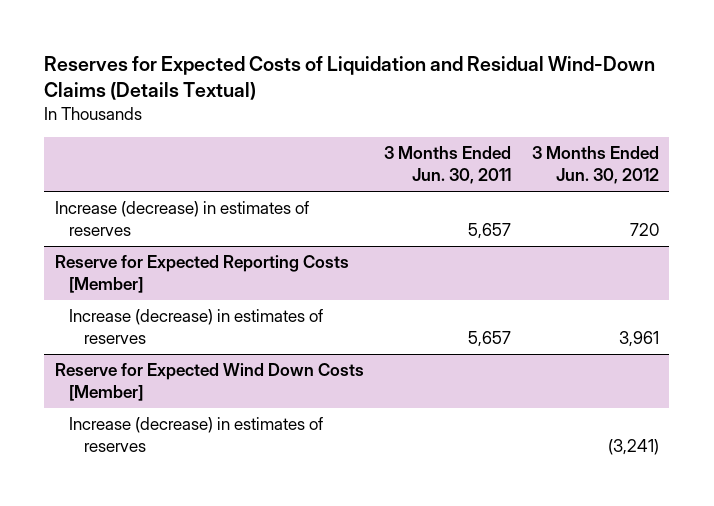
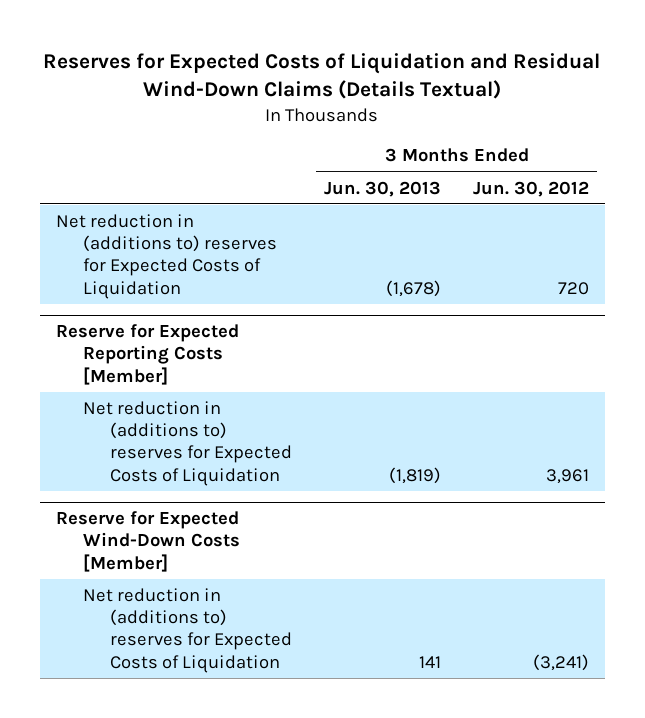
- | 3 Months Ended Jun. 30, 2011 | 3 Months Ended Jun. 30, 2012
+ | 3 Months Ended Jun. 30, 2013 | 3 Months Ended Jun. 30, 2012
- Increase (decrease) in estimates of reserves | 5,657 | 720
+ Net reduction in (additions to) reserves for Expected Costs of Liquidation | (1,678) | 720
@ Reserve for Expected Reporting Costs [Member]
- Increase (decrease) in estimates of reserves | 5,657 | 3,961
- Reserve for Expected Wind Down Costs [Member]
- Increase (decrease) in estimates of reserves | | (3,241)
@ Reserve for Expected Reporting Costs [Member]
+ Net reduction in (additions to) reserves for Expected Costs of Liquidation | (1,819) | 3,961
+ Reserve for Expected Wind-Down Costs [Member]
+ Net reduction in (additions to) reserves for Expected Costs of Liquidation | 141 | (3,241)

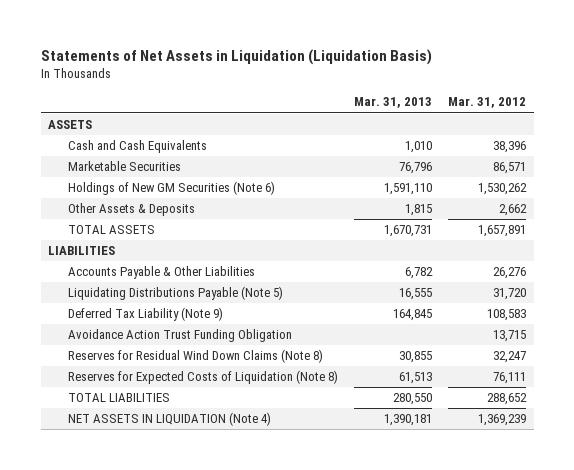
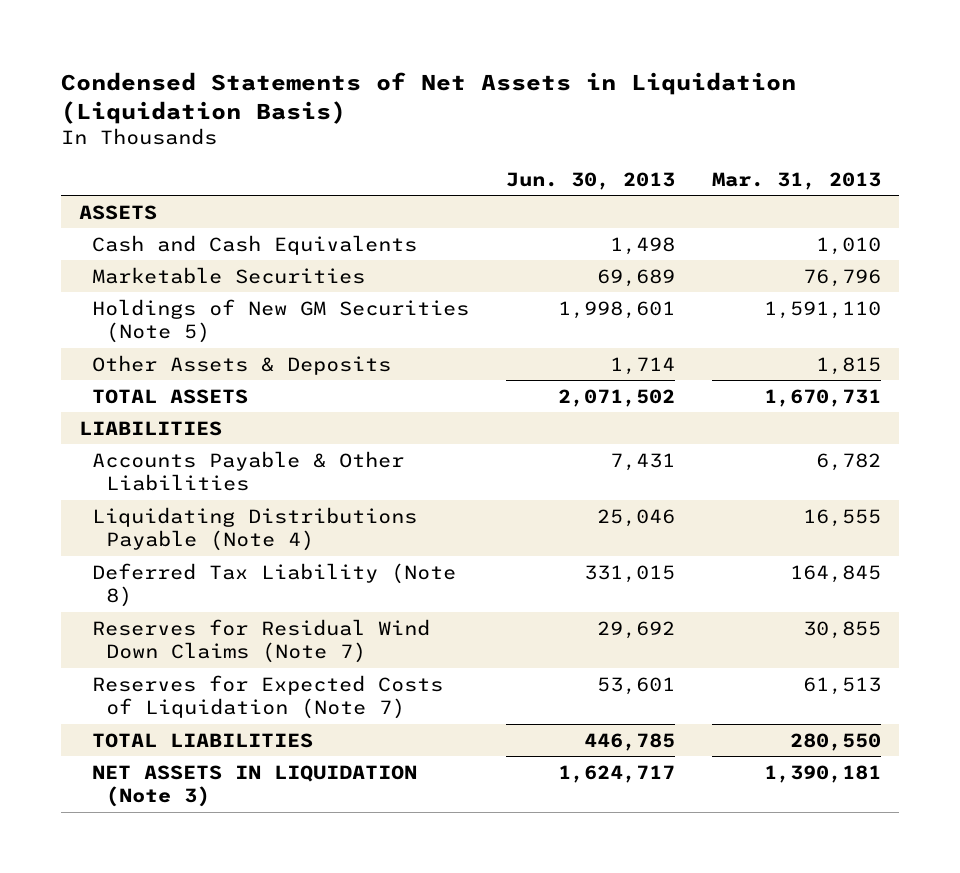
- Statements of Net Assets in Liquidation (Liquidation Basis)
+ Condensed Statements of Net Assets in Liquidation (Liquidation Basis)
- | Mar. 31, 2013 | Mar. 31, 2012
+ | Jun. 30, 2013 | Mar. 31, 2013
- Holdings of New GM Securities (Note 6) | 1,591,110 | 1,530,262
+ Holdings of New GM Securities (Note 5) | 1,998,601 | 1,591,110
- Liquidating Distributions Payable (Note 5) | 16,555 | 31,720
- Deferred Tax Liability (Note 9) | 164,845 | 108,583
- Avoidance Action Trust Funding Obligation | | 13,715
- Reserves for Residual Wind Down Claims (Note 8) | 30,855 | 32,247
- Reserves for Expected Costs of Liquidation (Note 8) | 61,513 | 76,111
+ Liquidating Distributions Payable (Note 4) | 25,046 | 16,555
+ Deferred Tax Liability (Note 8) | 331,015 | 164,845
+ Reserves for Residual Wind Down Claims (Note 7) | 29,692 | 30,855
+ Reserves for Expected Costs of Liquidation (Note 7) | 53,601 | 61,513
- NET ASSETS IN LIQUIDATION (Note 4) | 1,390,181 | 1,369,239
+ NET ASSETS IN LIQUIDATION (Note 3) | 1,624,717 | 1,390,181

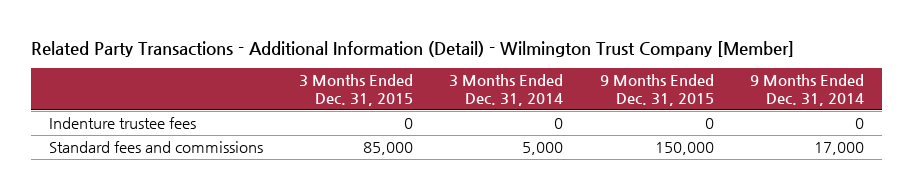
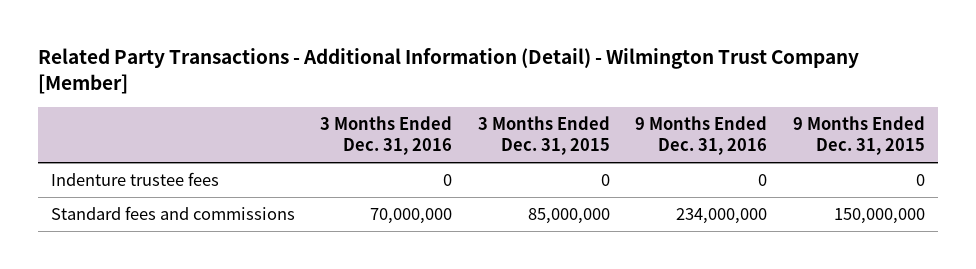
- | 3 Months Ended Dec. 31, 2015 | 3 Months Ended Dec. 31, 2014 | 9 Months Ended Dec. 31, 2015 | 9 Months Ended Dec. 31, 2014
+ | 3 Months Ended Dec. 31, 2016 | 3 Months Ended Dec. 31, 2015 | 9 Months Ended Dec. 31, 2016 | 9 Months Ended Dec. 31, 2015
- Standard fees and commissions | 85,000 | 5,000 | 150,000 | 17,000
+ Standard fees and commissions | 70,000,000 | 85,000,000 | 234,000,000 | 150,000,000

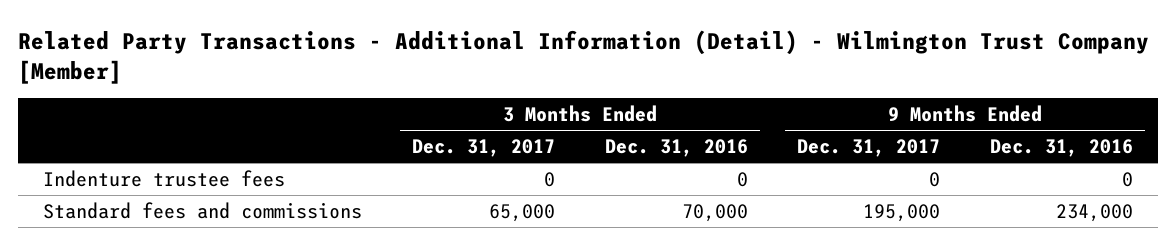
- | 3 Months Ended Dec. 31, 2016 | 3 Months Ended Dec. 31, 2015 | 9 Months Ended Dec. 31, 2016 | 9 Months Ended Dec. 31, 2015
+ | 3 Months Ended Dec. 31, 2017 | 3 Months Ended Dec. 31, 2016 | 9 Months Ended Dec. 31, 2017 | 9 Months Ended Dec. 31, 2016
- Standard fees and commissions | 70,000,000 | 85,000,000 | 234,000,000 | 150,000,000
+ Standard fees and commissions | 65,000 | 70,000 | 195,000 | 234,000

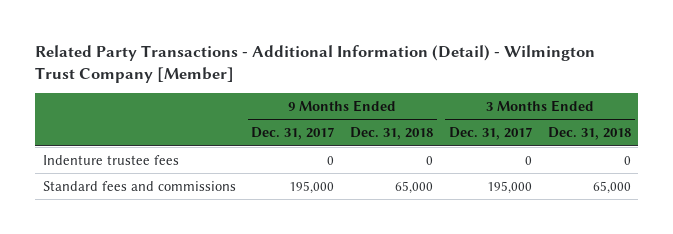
- | 3 Months Ended Dec. 31, 2017 | 3 Months Ended Dec. 31, 2016 | 9 Months Ended Dec. 31, 2017 | 9 Months Ended Dec. 31, 2016
+ | 9 Months Ended Dec. 31, 2017 | 9 Months Ended Dec. 31, 2018 | 3 Months Ended Dec. 31, 2017 | 3 Months Ended Dec. 31, 2018
- Standard fees and commissions | 65,000 | 70,000 | 195,000 | 234,000
+ Standard fees and commissions | 195,000 | 65,000 | 195,000 | 65,000

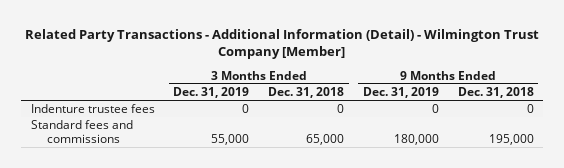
- | 9 Months Ended Dec. 31, 2017 | 9 Months Ended Dec. 31, 2018 | 3 Months Ended Dec. 31, 2017 | 3 Months Ended Dec. 31, 2018
+ | 3 Months Ended Dec. 31, 2019 | 3 Months Ended Dec. 31, 2018 | 9 Months Ended Dec. 31, 2019 | 9 Months Ended Dec. 31, 2018
- Standard fees and commissions | 195,000 | 65,000 | 195,000 | 65,000
+ Standard fees and commissions | 55,000 | 65,000 | 180,000 | 195,000

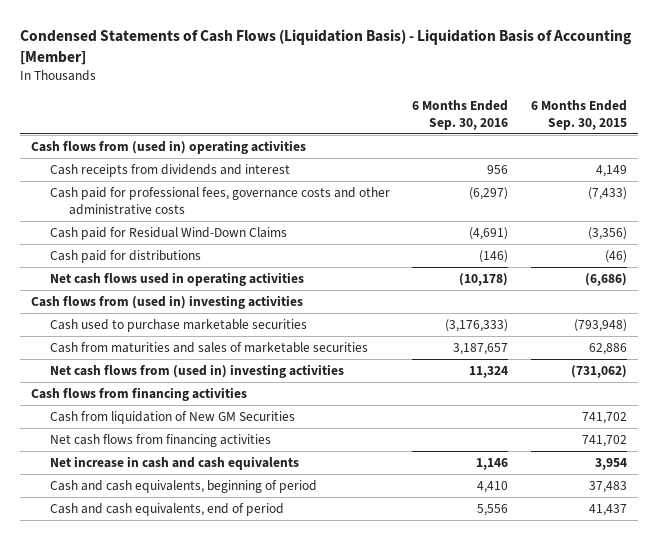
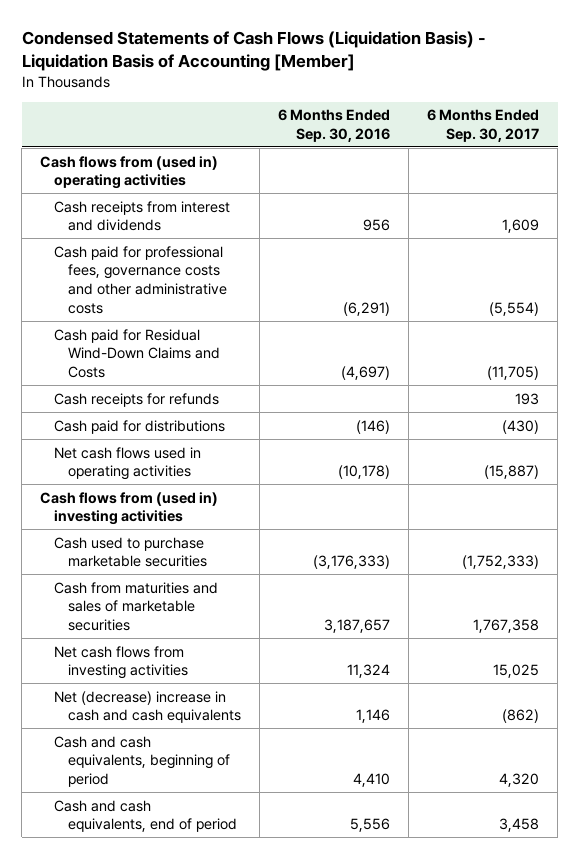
- | 6 Months Ended Sep. 30, 2016 | 6 Months Ended Sep. 30, 2015
+ | 6 Months Ended Sep. 30, 2016 | 6 Months Ended Sep. 30, 2017
- Cash receipts from dividends and interest | 956 | 4,149
- Cash paid for professional fees, governance costs and other administrative costs | (6,297) | (7,433)
- Cash paid for Residual Wind-Down Claims | (4,691) | (3,356)
+ Cash receipts from interest and dividends | 956 | 1,609
+ Cash paid for professional fees, governance costs and other administrative costs | (6,291) | (5,554)
+ Cash paid for Residual Wind-Down Claims and Costs | (4,697) | (11,705)
+ Cash receipts for refunds | | 193
- Net cash flows from (used in) investing activities | 11,324 | (731,062)
- Cash flows from financing activities
- Cash from liquidation of New GM Securities | | 741,702
- Net cash flows from financing activities | | 741,702
- Net increase in cash and cash equivalents | 1,146 | 3,954
+ Net cash flows from investing activities | 11,324 | 15,025
+ Net (decrease) increase in cash and cash equivalents | 1,146 | (862)

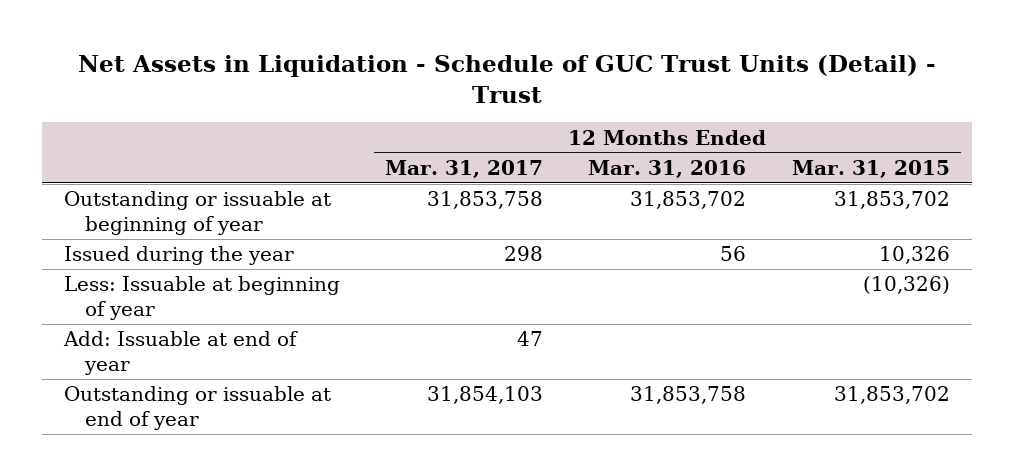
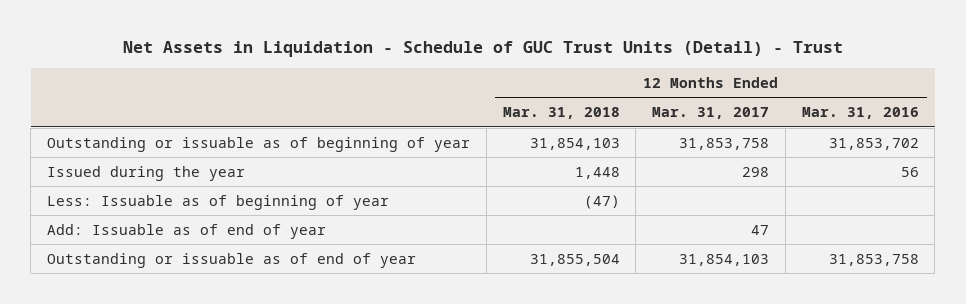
- | 12 Months Ended Mar. 31, 2017 | 12 Months Ended Mar. 31, 2016 | 12 Months Ended Mar. 31, 2015
+ | 12 Months Ended Mar. 31, 2018 | 12 Months Ended Mar. 31, 2017 | 12 Months Ended Mar. 31, 2016
- Outstanding or issuable at beginning of year | 31,853,758 | 31,853,702 | 31,853,702
+ Outstanding or issuable as of beginning of year | 31,854,103 | 31,853,758 | 31,853,702
- Less: Issuable at beginning of year | | | (10,326)
- Add: Issuable at end of year | 47 | |
- Outstanding or issuable at end of year | 31,854,103 | 31,853,758 | 31,853,702
+ Less: Issuable as of beginning of year | (47) | |
+ Add: Issuable as of end of year | | 47 |
+ Outstanding or issuable as of end of year | 31,855,504 | 31,854,103 | 31,853,758

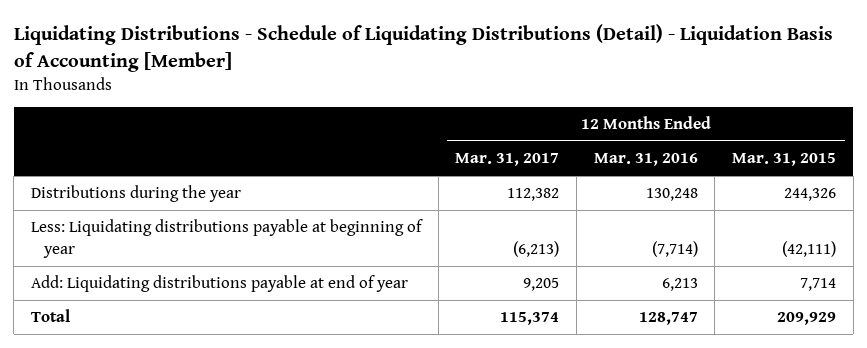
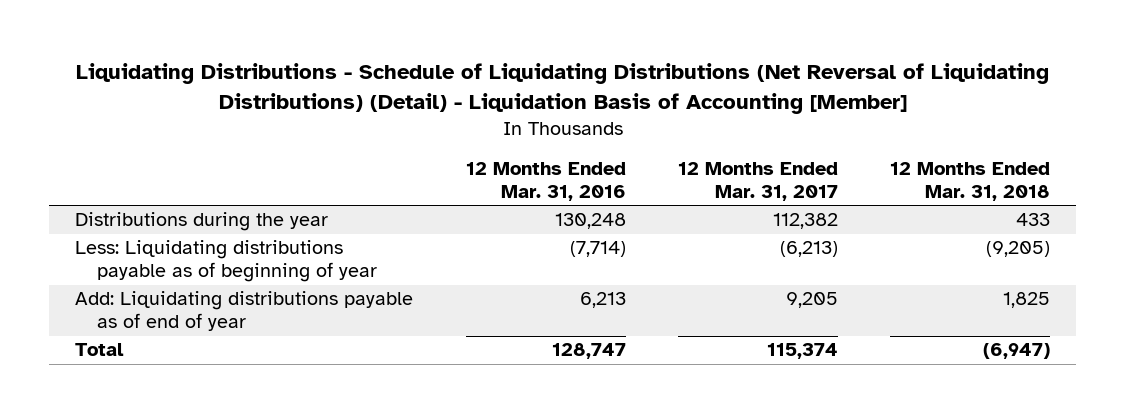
- Liquidating Distributions - Schedule of Liquidating Distributions (Detail) - Liquidation Basis of Accounting [Member]
+ Liquidating Distributions - Schedule of Liquidating Distributions (Net Reversal of Liquidating Distributions) (Detail) - Liquidation Basis of Accounting [Member]
- | 12 Months Ended Mar. 31, 2017 | 12 Months Ended Mar. 31, 2016 | 12 Months Ended Mar. 31, 2015
+ | 12 Months Ended Mar. 31, 2016 | 12 Months Ended Mar. 31, 2017 | 12 Months Ended Mar. 31, 2018
- Less: Liquidating distributions payable at beginning of year | (6,213) | (7,714) | (42,111)
- Add: Liquidating distributions payable at end of year | 9,205 | 6,213 | 7,714
+ Less: Liquidating distributions payable as of beginning of year | (7,714) | (6,213) | (9,205)
+ Add: Liquidating distributions payable as of end of year | 6,213 | 9,205 | 1,825

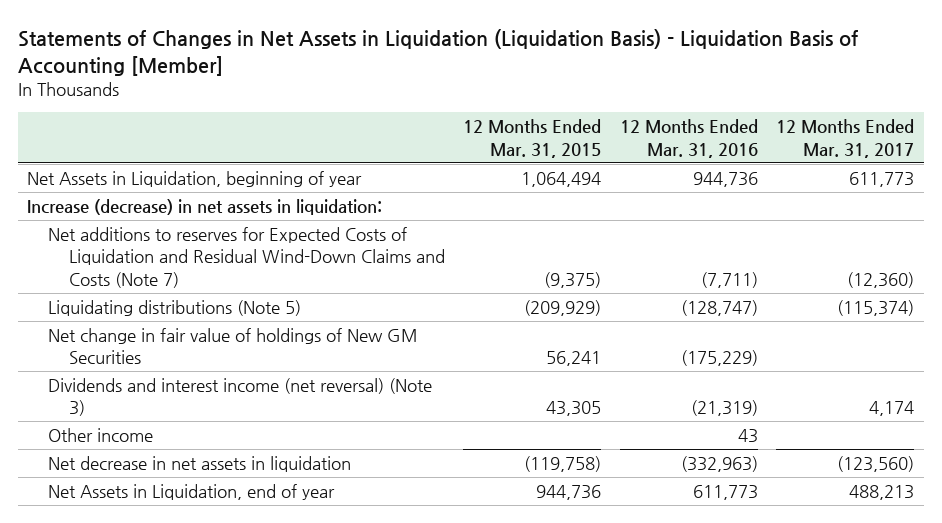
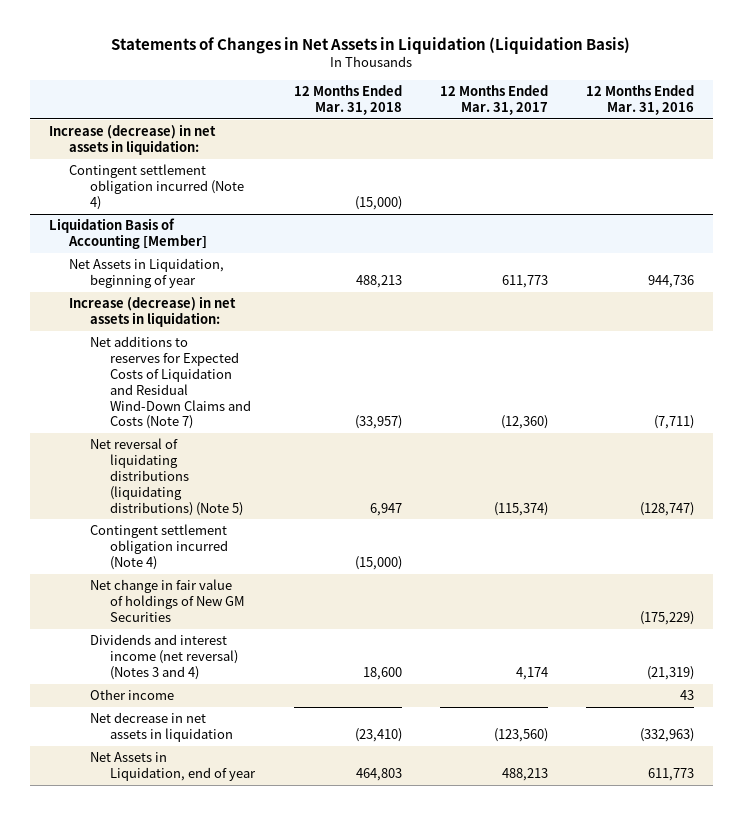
- Statements of Changes in Net Assets in Liquidation (Liquidation Basis) - Liquidation Basis of Accounting [Member]
+ Statements of Changes in Net Assets in Liquidation (Liquidation Basis)
- | 12 Months Ended Mar. 31, 2015 | 12 Months Ended Mar. 31, 2016 | 12 Months Ended Mar. 31, 2017
+ | 12 Months Ended Mar. 31, 2018 | 12 Months Ended Mar. 31, 2017 | 12 Months Ended Mar. 31, 2016
+ Increase (decrease) in net assets in liquidation:
+ Contingent settlement obligation incurred (Note 4) | (15,000) | |
+ Liquidation Basis of Accounting [Member]
- Liquidating distributions (Note 5) | (209,929) | (128,747) | (115,374)
+ Net reversal of liquidating distributions (liquidating distributions) (Note 5) | 6,947 | (115,374) | (128,747)
+ Contingent settlement obligation incurred (Note 4) | (15,000) | |
- Dividends and interest income (net reversal) (Note 3) | 43,305 | (21,319) | 4,174
+ Dividends and interest income (net reversal) (Notes 3 and 4) | 18,600 | 4,174 | (21,319)

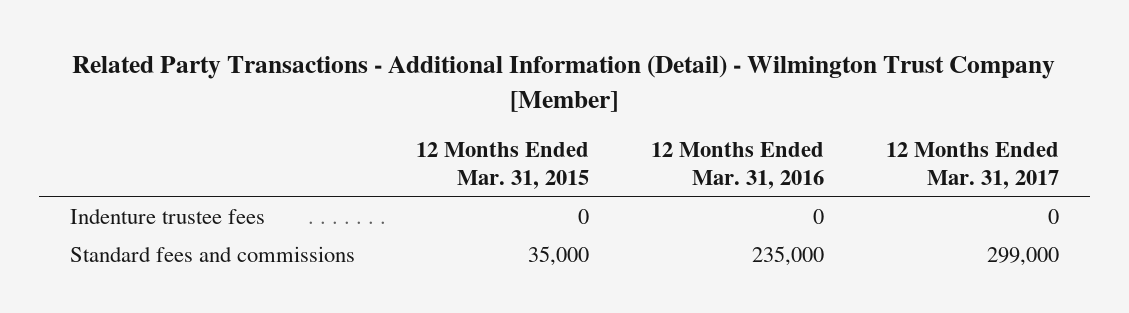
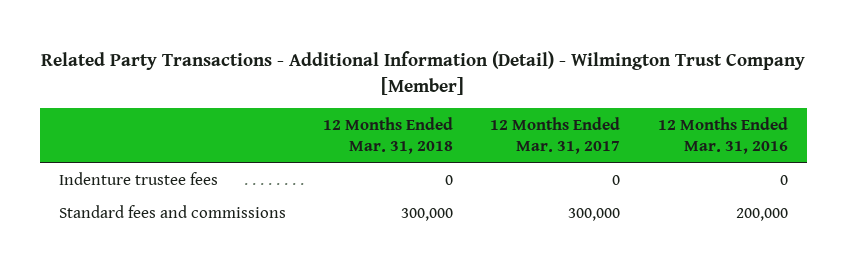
- | 12 Months Ended Mar. 31, 2015 | 12 Months Ended Mar. 31, 2016 | 12 Months Ended Mar. 31, 2017
+ | 12 Months Ended Mar. 31, 2018 | 12 Months Ended Mar. 31, 2017 | 12 Months Ended Mar. 31, 2016
- Standard fees and commissions | 35,000 | 235,000 | 299,000
+ Standard fees and commissions | 300,000 | 300,000 | 200,000

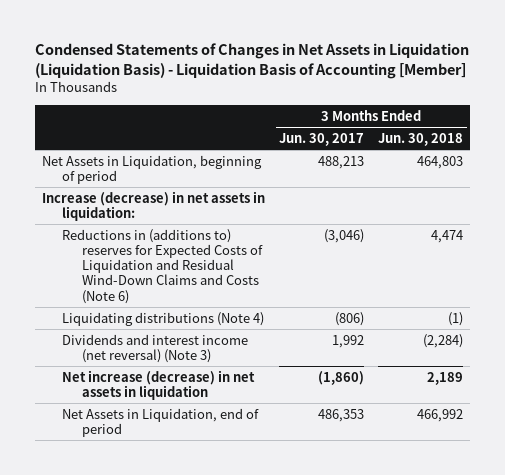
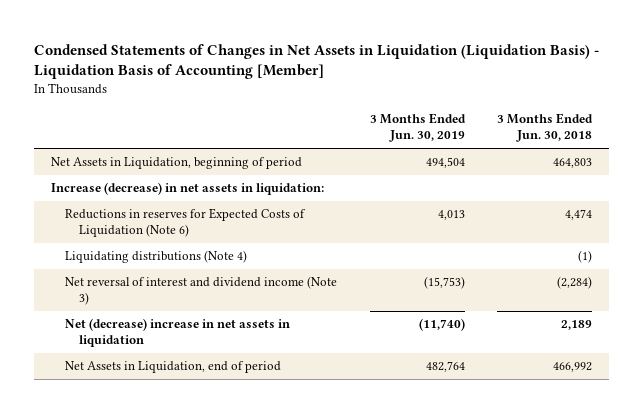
- | 3 Months Ended Jun. 30, 2017 | 3 Months Ended Jun. 30, 2018
+ | 3 Months Ended Jun. 30, 2019 | 3 Months Ended Jun. 30, 2018
- Reductions in (additions to) reserves for Expected Costs of Liquidation and Residual Wind-Down Claims and Costs (Note 6) | (3,046) | 4,474
+ Reductions in reserves for Expected Costs of Liquidation (Note 6) | 4,013 | 4,474
- Dividends and interest income (net reversal) (Note 3) | 1,992 | (2,284)
- Net increase (decrease) in net assets in liquidation | (1,860) | 2,189
+ Net reversal of interest and dividend income (Note 3) | (15,753) | (2,284)
+ Net (decrease) increase in net assets in liquidation | (11,740) | 2,189

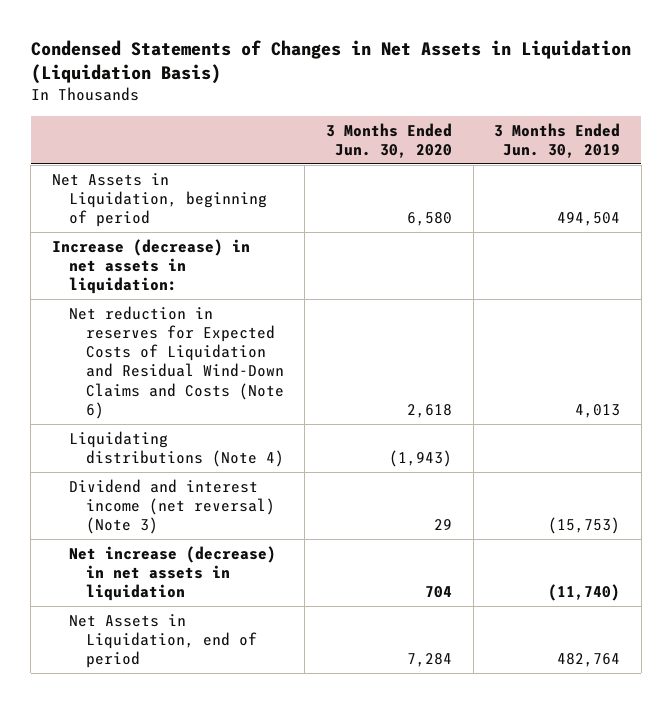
- Condensed Statements of Changes in Net Assets in Liquidation (Liquidation Basis) - Liquidation Basis of Accounting [Member]
+ Condensed Statements of Changes in Net Assets in Liquidation (Liquidation Basis)
- | 3 Months Ended Jun. 30, 2019 | 3 Months Ended Jun. 30, 2018
+ | 3 Months Ended Jun. 30, 2020 | 3 Months Ended Jun. 30, 2019
- Reductions in reserves for Expected Costs of Liquidation (Note 6) | 4,013 | 4,474
+ Net reduction in reserves for Expected Costs of Liquidation and Residual Wind-Down Claims and Costs (Note 6) | 2,618 | 4,013
- Net reversal of interest and dividend income (Note 3) | (15,753) | (2,284)
- Net (decrease) increase in net assets in liquidation | (11,740) | 2,189
+ Dividend and interest income (net reversal) (Note 3) | 29 | (15,753)
+ Net increase (decrease) in net assets in liquidation | 704 | (11,740)

